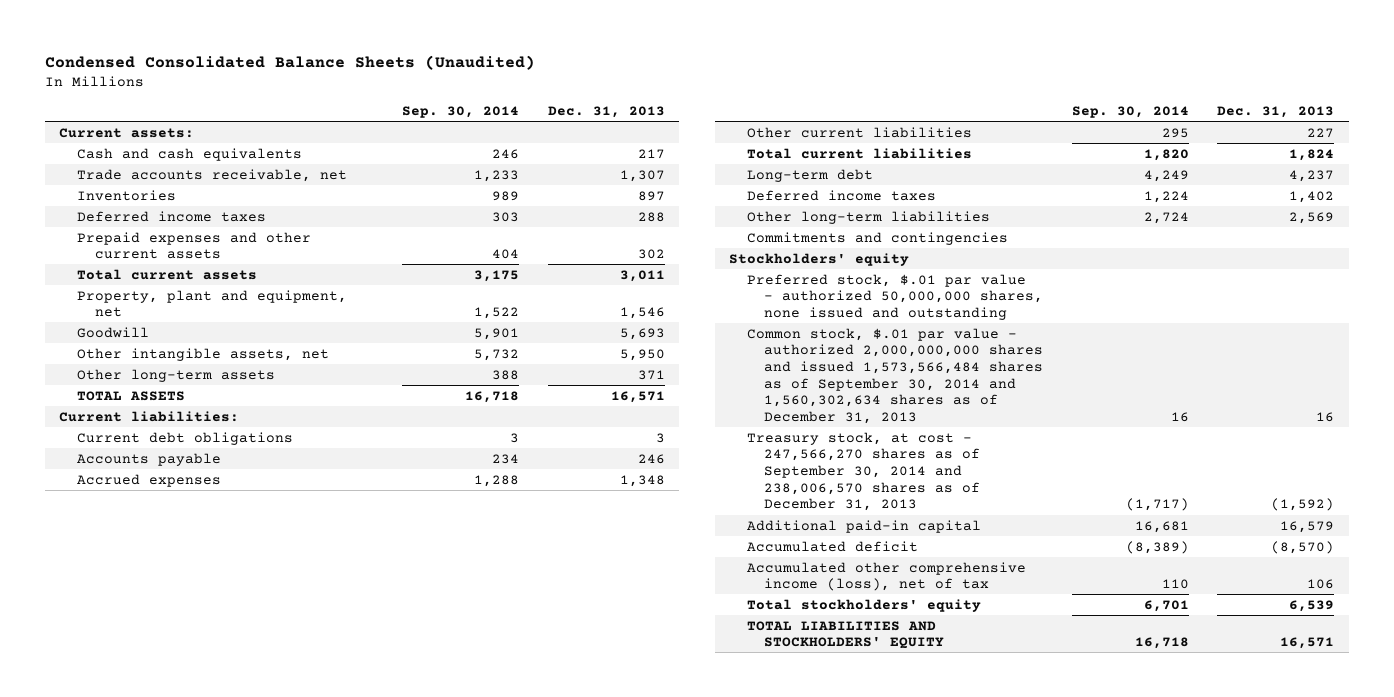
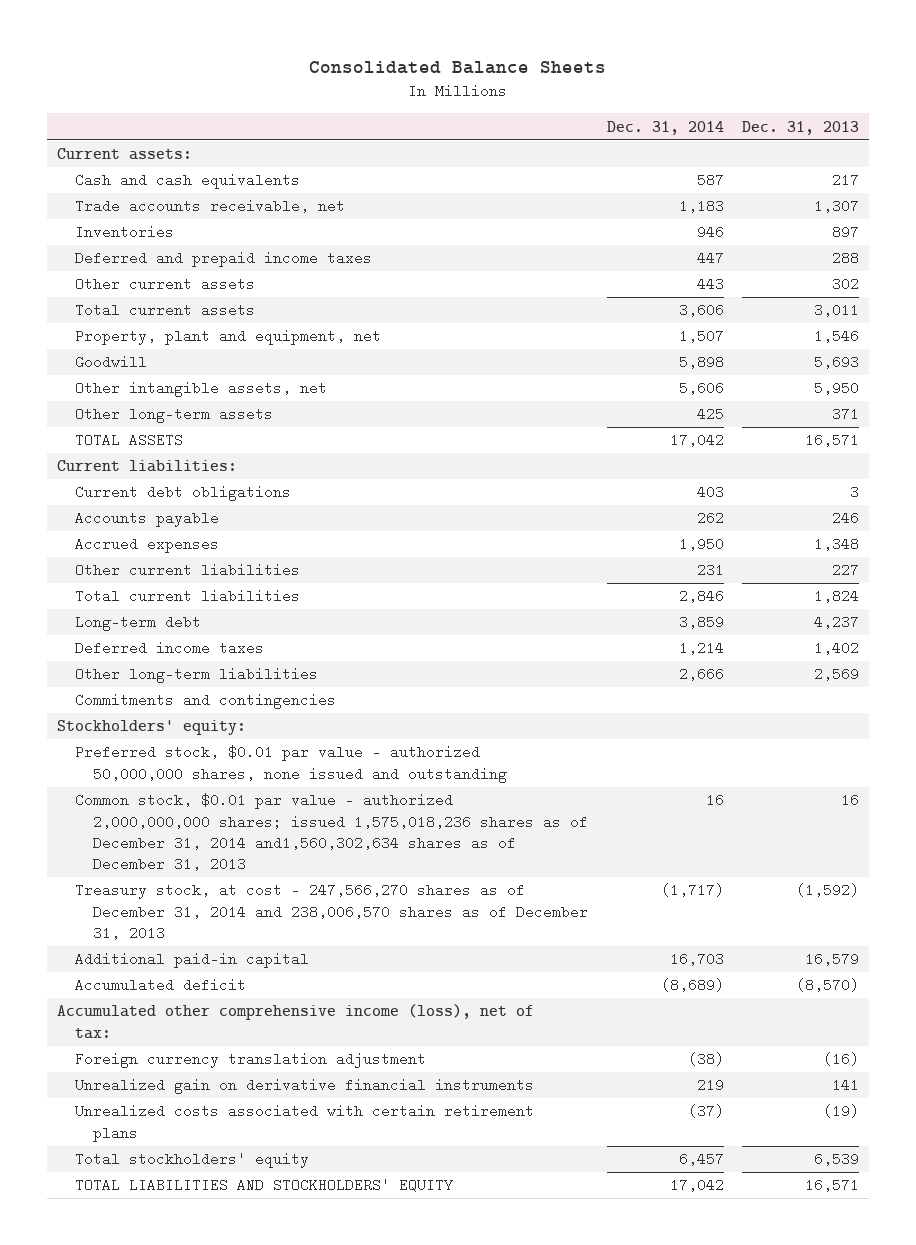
- Condensed Consolidated Balance Sheets (Unaudited)
+ Consolidated Balance Sheets
- | Sep. 30, 2014 | Dec. 31, 2013
+ | Dec. 31, 2014 | Dec. 31, 2013
- Deferred income taxes | 303 | 288
- Prepaid expenses and other current assets | 404 | 302
+ Deferred and prepaid income taxes | 447 | 288
+ Other current assets | 443 | 302
- Stockholders' equity
- Preferred stock, $.01 par value - authorized 50,000,000 shares, none issued and outstanding
- Common stock, $.01 par value - authorized 2,000,000,000 shares and issued 1,573,566,484 shares as of September 30, 2014 and 1,560,302,634 shares as of December 31, 2013 | 16 | 16
- Treasury stock, at cost - 247,566,270 shares as of September 30, 2014 and 238,006,570 shares as of December 31, 2013 | (1,717) | (1,592)
+ Stockholders' equity:
+ Preferred stock, $0.01 par value - authorized 50,000,000 shares, none issued and outstanding
+ Common stock, $0.01 par value - authorized 2,000,000,000 shares; issued 1,575,018,236 shares as of December 31, 2014 and1,560,302,634 shares as of December 31, 2013 | 16 | 16
+ Treasury stock, at cost - 247,566,270 shares as of December 31, 2014 and 238,006,570 shares as of December 31, 2013 | (1,717) | (1,592)
- Accumulated other comprehensive income (loss), net of tax | 110 | 106
+ Accumulated other comprehensive income (loss), net of tax:
+ Foreign currency translation adjustment | (38) | (16)
+ Unrealized gain on derivative financial instruments | 219 | 141
+ Unrealized costs associated with certain retirement plans | (37) | (19)

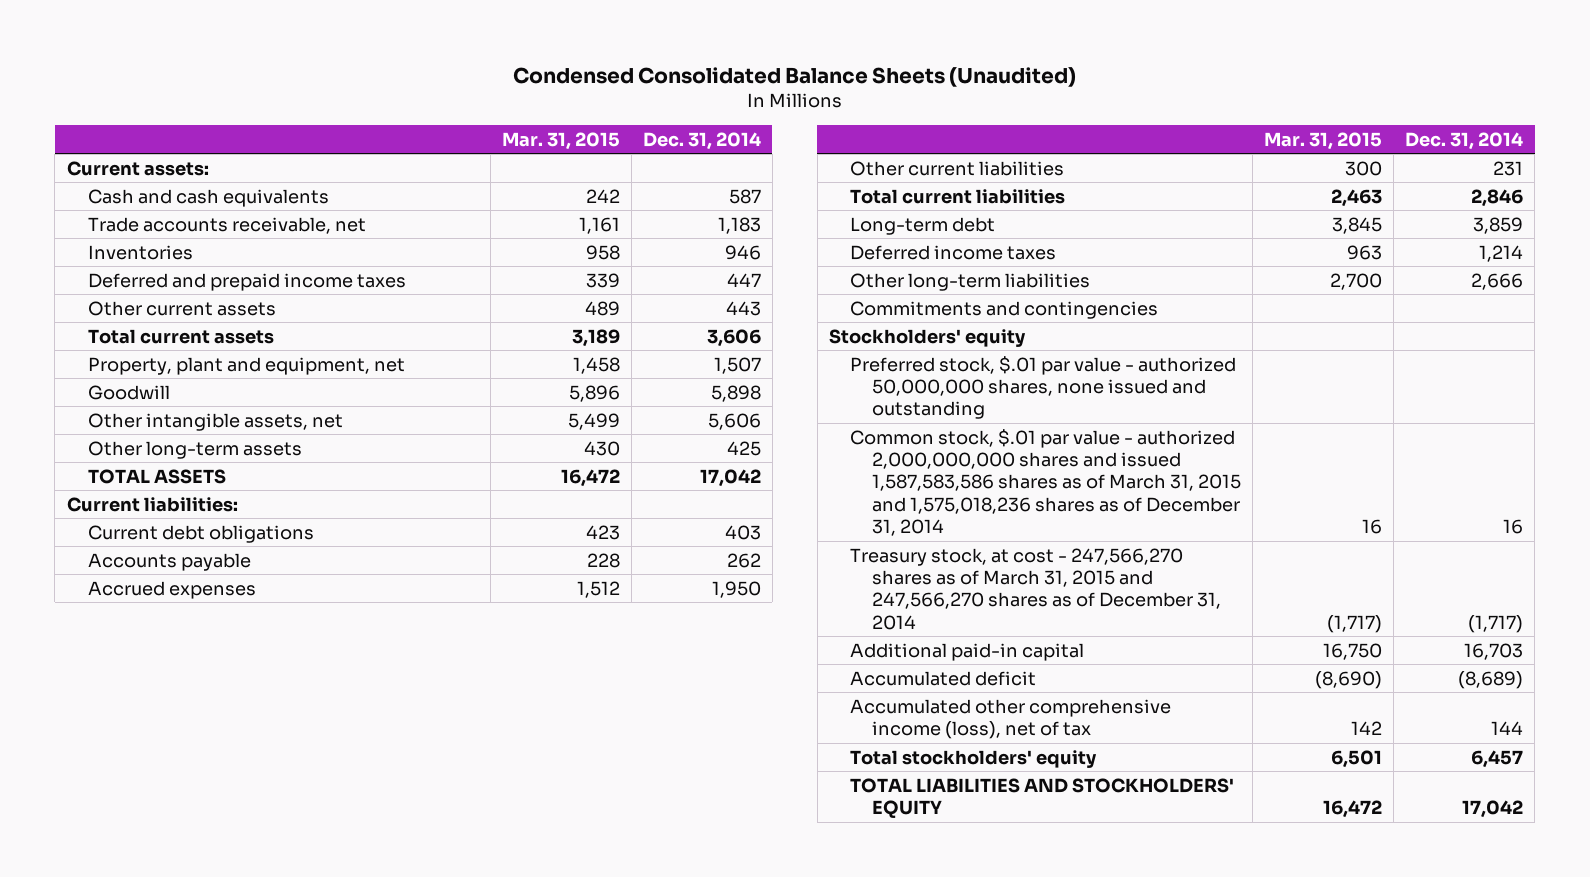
- Consolidated Balance Sheets
+ Condensed Consolidated Balance Sheets (Unaudited)
- | Dec. 31, 2014 | Dec. 31, 2013
+ | Mar. 31, 2015 | Dec. 31, 2014
- Stockholders' equity:
- Preferred stock, $0.01 par value - authorized 50,000,000 shares, none issued and outstanding
- Common stock, $0.01 par value - authorized 2,000,000,000 shares; issued 1,575,018,236 shares as of December 31, 2014 and1,560,302,634 shares as of December 31, 2013 | 16 | 16
- Treasury stock, at cost - 247,566,270 shares as of December 31, 2014 and 238,006,570 shares as of December 31, 2013 | (1,717) | (1,592)
+ Stockholders' equity
+ Preferred stock, $.01 par value - authorized 50,000,000 shares, none issued and outstanding
+ Common stock, $.01 par value - authorized 2,000,000,000 shares and issued 1,587,583,586 shares as of March 31, 2015 and 1,575,018,236 shares as of December 31, 2014 | 16 | 16
+ Treasury stock, at cost - 247,566,270 shares as of March 31, 2015 and 247,566,270 shares as of December 31, 2014 | (1,717) | (1,717)
- Accumulated other comprehensive income (loss), net of tax:
- Foreign currency translation adjustment | (38) | (16)
- Unrealized gain on derivative financial instruments | 219 | 141
- Unrealized costs associated with certain retirement plans | (37) | (19)
+ Accumulated other comprehensive income (loss), net of tax | 142 | 144

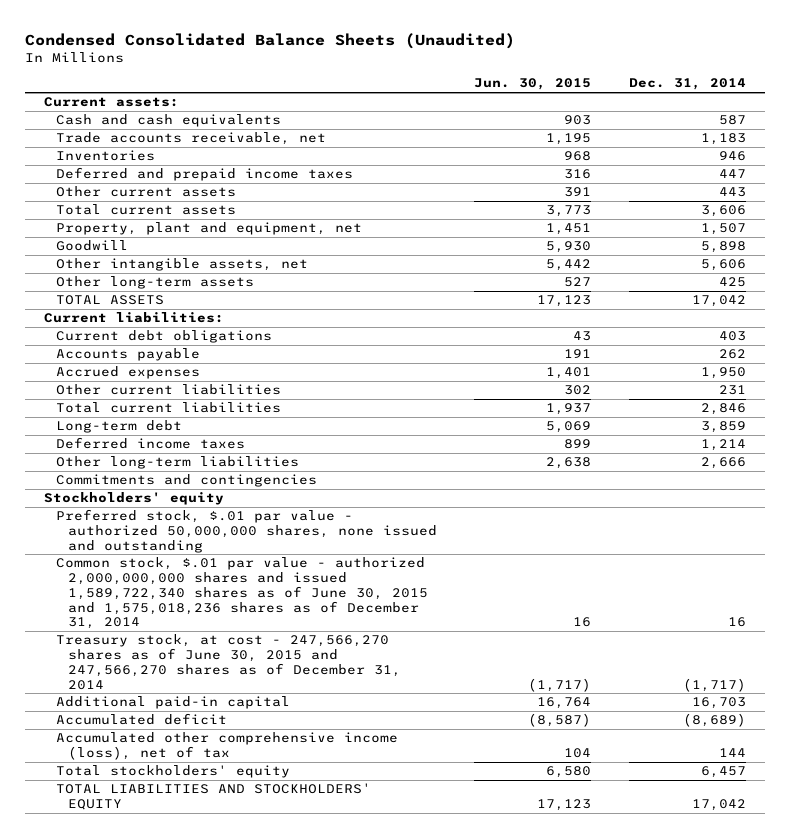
- | Mar. 31, 2015 | Dec. 31, 2014
+ | Jun. 30, 2015 | Dec. 31, 2014
- Common stock, $.01 par value - authorized 2,000,000,000 shares and issued 1,587,583,586 shares as of March 31, 2015 and 1,575,018,236 shares as of December 31, 2014 | 16 | 16
- Treasury stock, at cost - 247,566,270 shares as of March 31, 2015 and 247,566,270 shares as of December 31, 2014 | (1,717) | (1,717)
+ Common stock, $.01 par value - authorized 2,000,000,000 shares and issued 1,589,722,340 shares as of June 30, 2015 and 1,575,018,236 shares as of December 31, 2014 | 16 | 16
+ Treasury stock, at cost - 247,566,270 shares as of June 30, 2015 and 247,566,270 shares as of December 31, 2014 | (1,717) | (1,717)

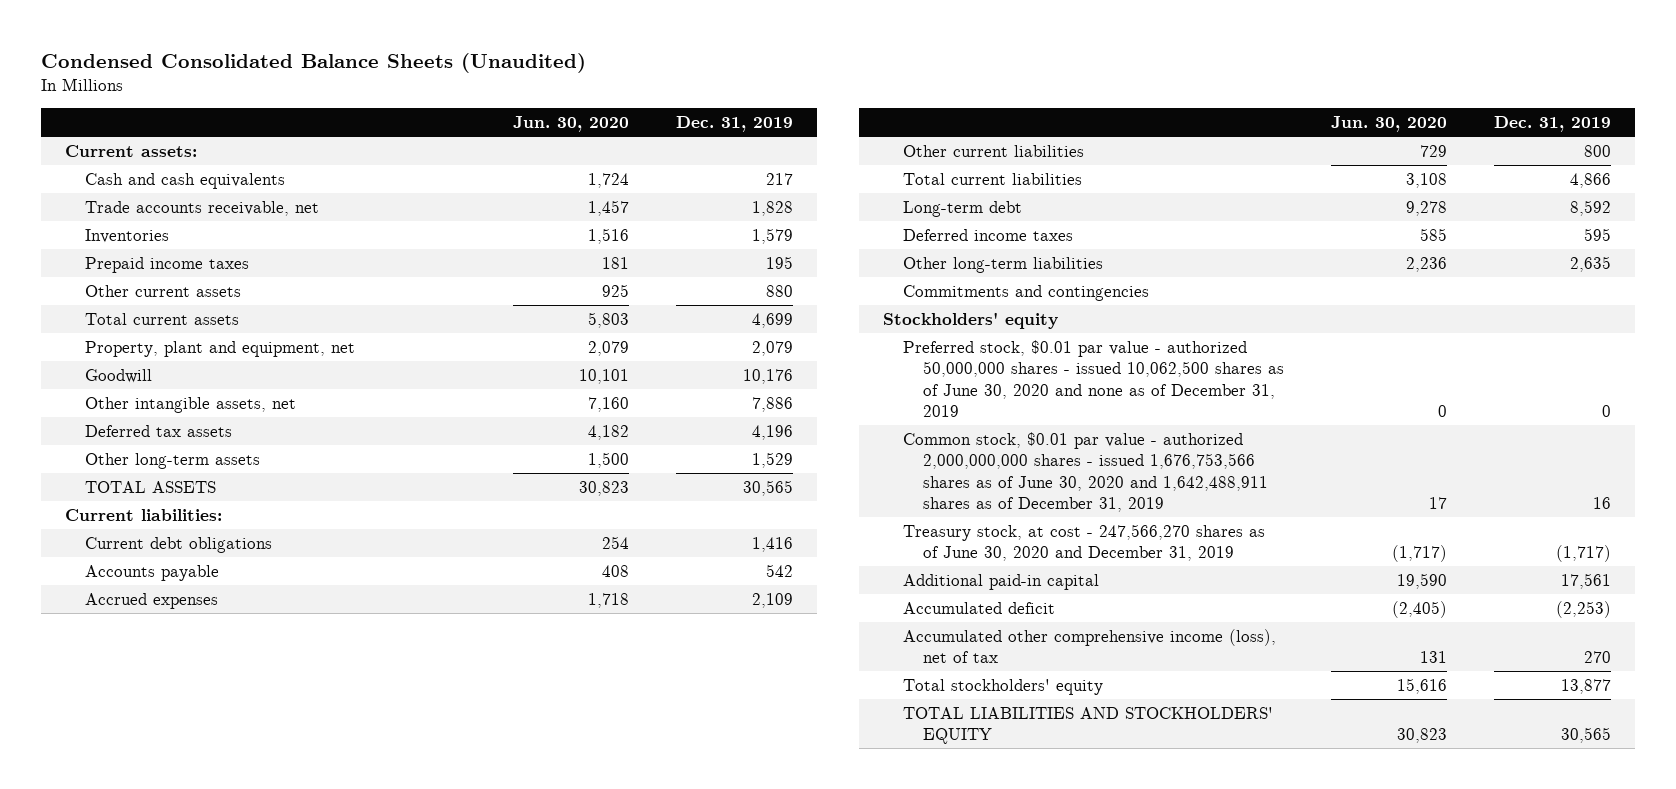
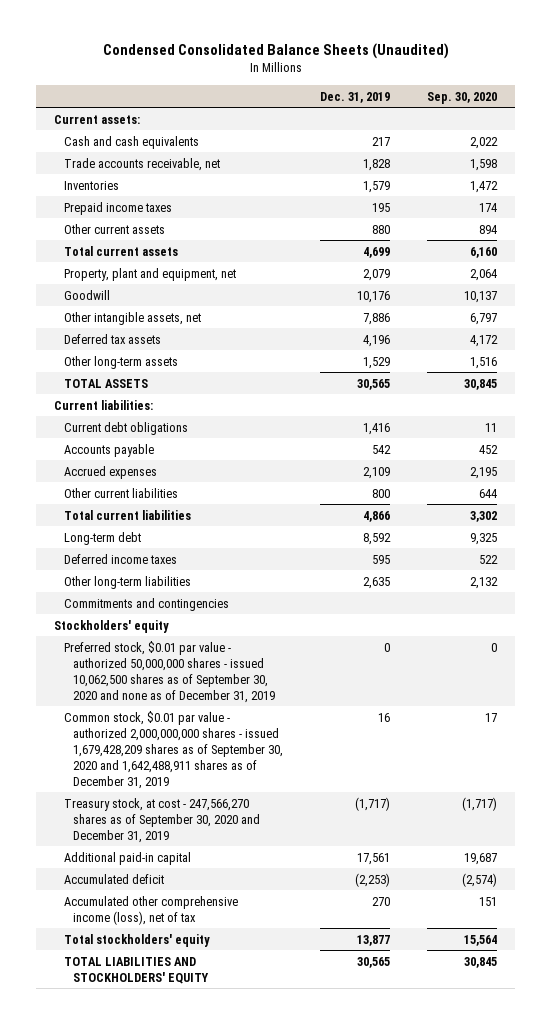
- | Jun. 30, 2020 | Dec. 31, 2019
+ | Dec. 31, 2019 | Sep. 30, 2020
- Preferred stock, $0.01 par value - authorized 50,000,000 shares - issued 10,062,500 shares as of June 30, 2020 and none as of December 31, 2019 | 0 | 0
- Common stock, $0.01 par value - authorized 2,000,000,000 shares - issued 1,676,753,566 shares as of June 30, 2020 and 1,642,488,911 shares as of December 31, 2019 | 17 | 16
- Treasury stock, at cost - 247,566,270 shares as of June 30, 2020 and December 31, 2019 | (1,717) | (1,717)
+ Preferred stock, $0.01 par value - authorized 50,000,000 shares - issued 10,062,500 shares as of September 30, 2020 and none as of December 31, 2019 | 0 | 0
+ Common stock, $0.01 par value - authorized 2,000,000,000 shares - issued 1,679,428,209 shares as of September 30, 2020 and 1,642,488,911 shares as of December 31, 2019 | 16 | 17
+ Treasury stock, at cost - 247,566,270 shares as of September 30, 2020 and December 31, 2019 | (1,717) | (1,717)

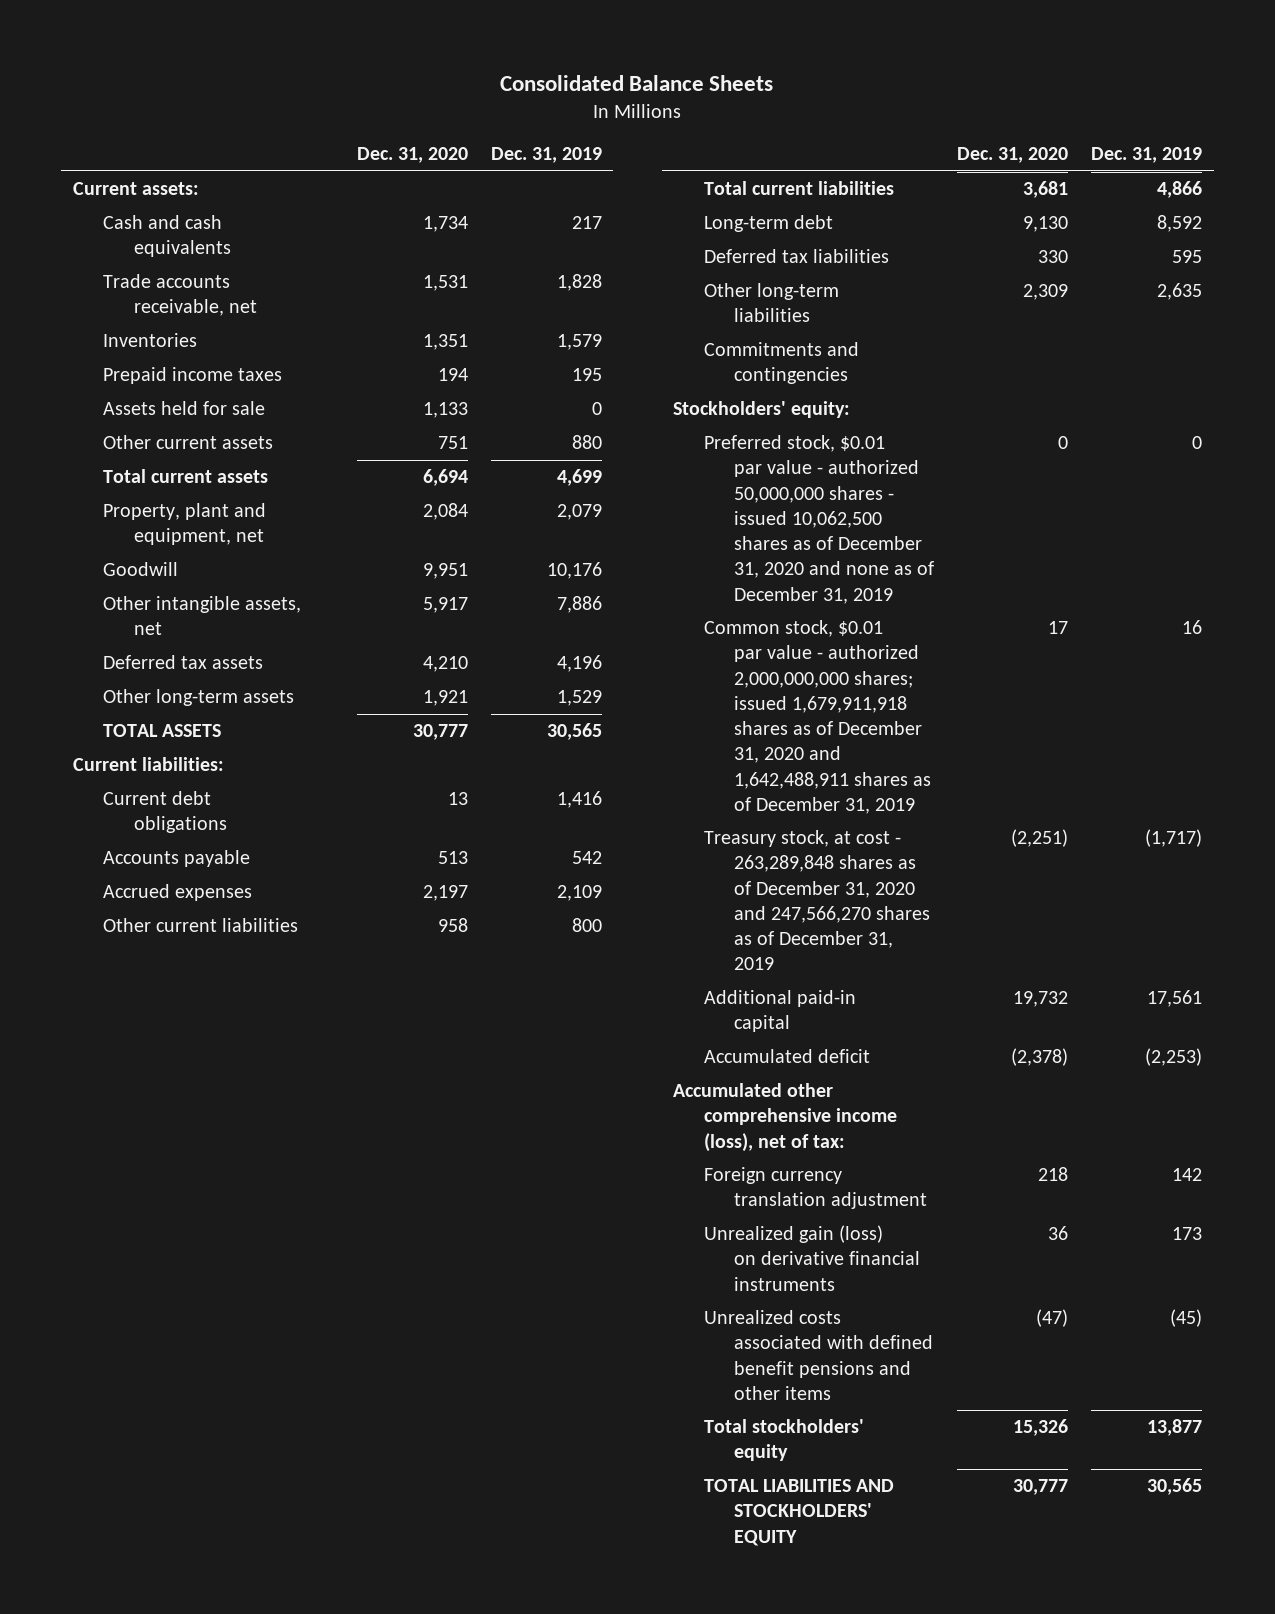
- Condensed Consolidated Balance Sheets (Unaudited)
+ Consolidated Balance Sheets
- | Dec. 31, 2019 | Sep. 30, 2020
+ | Dec. 31, 2020 | Dec. 31, 2019
+ Assets held for sale | 1,133 | 0
- Deferred income taxes | 595 | 522
+ Deferred tax liabilities | 330 | 595
- Stockholders' equity
- Preferred stock, $0.01 par value - authorized 50,000,000 shares - issued 10,062,500 shares as of September 30, 2020 and none as of December 31, 2019 | 0 | 0
- Common stock, $0.01 par value - authorized 2,000,000,000 shares - issued 1,679,428,209 shares as of September 30, 2020 and 1,642,488,911 shares as of December 31, 2019 | 16 | 17
- Treasury stock, at cost - 247,566,270 shares as of September 30, 2020 and December 31, 2019 | (1,717) | (1,717)
+ Stockholders' equity:
+ Preferred stock, $0.01 par value - authorized 50,000,000 shares - issued 10,062,500 shares as of December 31, 2020 and none as of December 31, 2019 | 0 | 0
+ Common stock, $0.01 par value - authorized 2,000,000,000 shares; issued 1,679,911,918 shares as of December 31, 2020 and 1,642,488,911 shares as of December 31, 2019 | 17 | 16
+ Treasury stock, at cost - 263,289,848 shares as of December 31, 2020 and 247,566,270 shares as of December 31, 2019 | (2,251) | (1,717)
- Accumulated other comprehensive income (loss), net of tax | 270 | 151
+ Accumulated other comprehensive income (loss), net of tax:
+ Foreign currency translation adjustment | 218 | 142
+ Unrealized gain (loss) on derivative financial instruments | 36 | 173
+ Unrealized costs associated with defined benefit pensions and other items | (47) | (45)

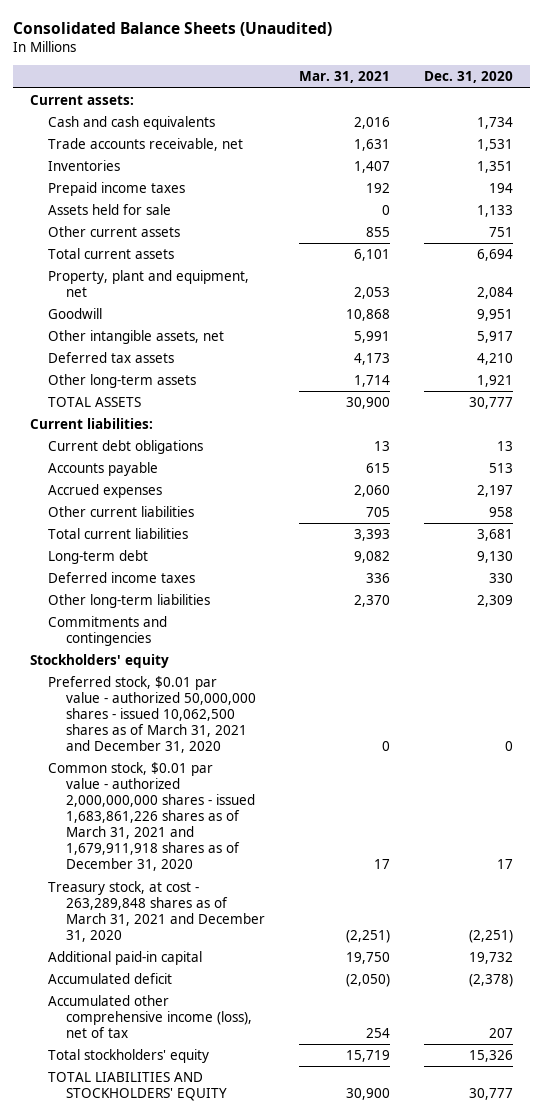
- Consolidated Balance Sheets
+ Consolidated Balance Sheets (Unaudited)
- | Dec. 31, 2020 | Dec. 31, 2019
+ | Mar. 31, 2021 | Dec. 31, 2020
- Deferred tax liabilities | 330 | 595
+ Deferred income taxes | 336 | 330
- Stockholders' equity:
- Preferred stock, $0.01 par value - authorized 50,000,000 shares - issued 10,062,500 shares as of December 31, 2020 and none as of December 31, 2019 | 0 | 0
- Common stock, $0.01 par value - authorized 2,000,000,000 shares; issued 1,679,911,918 shares as of December 31, 2020 and 1,642,488,911 shares as of December 31, 2019 | 17 | 16
- Treasury stock, at cost - 263,289,848 shares as of December 31, 2020 and 247,566,270 shares as of December 31, 2019 | (2,251) | (1,717)
+ Stockholders' equity
+ Preferred stock, $0.01 par value - authorized 50,000,000 shares - issued 10,062,500 shares as of March 31, 2021 and December 31, 2020 | 0 | 0
+ Common stock, $0.01 par value - authorized 2,000,000,000 shares - issued 1,683,861,226 shares as of March 31, 2021 and 1,679,911,918 shares as of December 31, 2020 | 17 | 17
+ Treasury stock, at cost - 263,289,848 shares as of March 31, 2021 and December 31, 2020 | (2,251) | (2,251)
- Accumulated other comprehensive income (loss), net of tax:
- Foreign currency translation adjustment | 218 | 142
- Unrealized gain (loss) on derivative financial instruments | 36 | 173
- Unrealized costs associated with defined benefit pensions and other items | (47) | (45)
+ Accumulated other comprehensive income (loss), net of tax | 254 | 207

